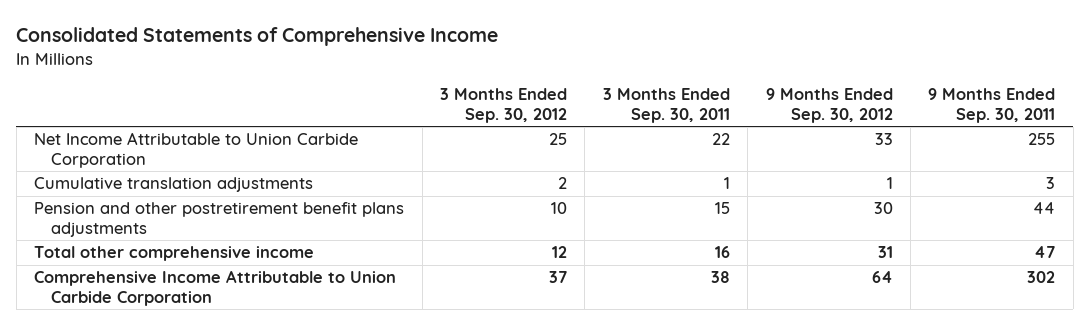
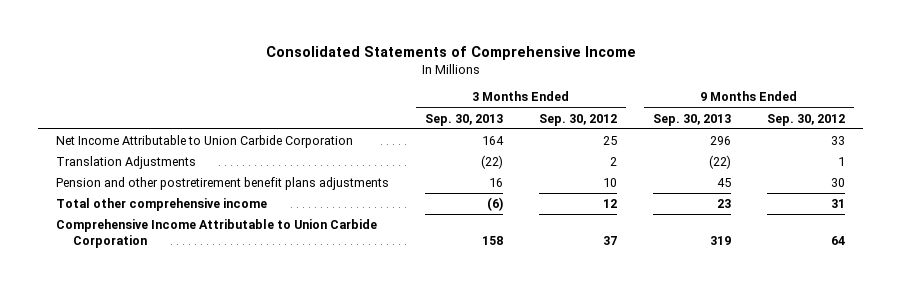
- | 3 Months Ended Sep. 30, 2012 | 3 Months Ended Sep. 30, 2011 | 9 Months Ended Sep. 30, 2012 | 9 Months Ended Sep. 30, 2011
+ | 3 Months Ended Sep. 30, 2013 | 3 Months Ended Sep. 30, 2012 | 9 Months Ended Sep. 30, 2013 | 9 Months Ended Sep. 30, 2012
- Cumulative translation adjustments | 2 | 1 | 1 | 3
+ Translation Adjustments | (22) | 2 | (22) | 1

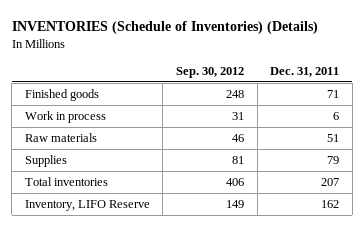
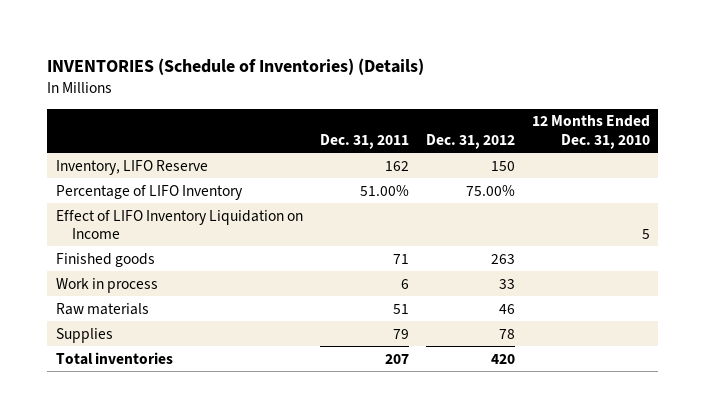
- | Sep. 30, 2012 | Dec. 31, 2011
+ | Dec. 31, 2011 | Dec. 31, 2012 | 12 Months Ended Dec. 31, 2010
moved up: Inventory, LIFO Reserve | 162 | 150 |
+ Percentage of LIFO Inventory | 51.00% | 75.00% |
+ Effect of LIFO Inventory Liquidation on Income | | | 5

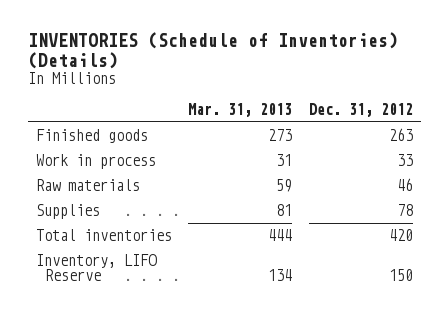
- | Dec. 31, 2011 | Dec. 31, 2012 | 12 Months Ended Dec. 31, 2010
+ | Mar. 31, 2013 | Dec. 31, 2012
- Percentage of LIFO Inventory | 51.00% | 75.00% |
- Effect of LIFO Inventory Liquidation on Income | | | 5
moved down: Inventory, LIFO Reserve | 134 | 150

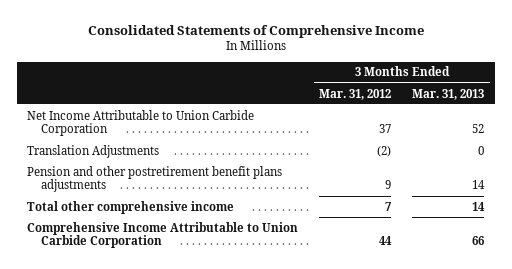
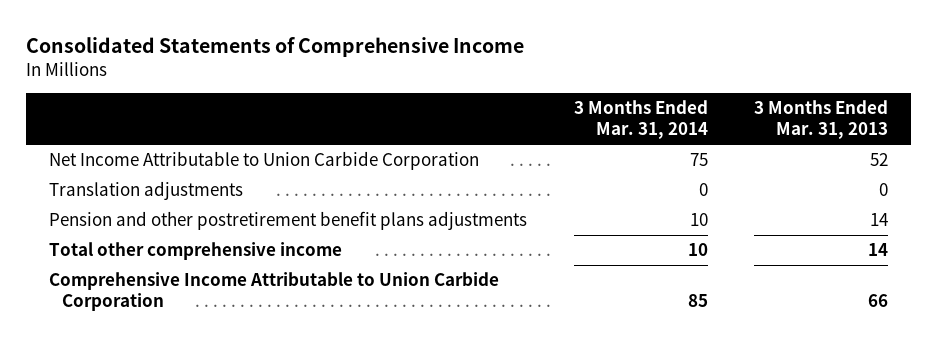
- | 3 Months Ended Mar. 31, 2012 | 3 Months Ended Mar. 31, 2013
+ | 3 Months Ended Mar. 31, 2014 | 3 Months Ended Mar. 31, 2013
- Translation Adjustments | (2) | 0
+ Translation adjustments | 0 | 0

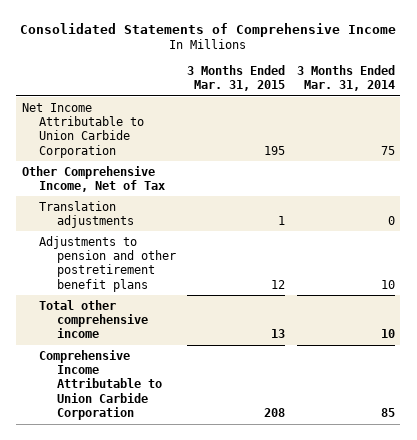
- | 3 Months Ended Mar. 31, 2014 | 3 Months Ended Mar. 31, 2013
+ | 3 Months Ended Mar. 31, 2015 | 3 Months Ended Mar. 31, 2014
+ Other Comprehensive Income, Net of Tax
- Pension and other postretirement benefit plans adjustments | 10 | 14
+ Adjustments to pension and other postretirement benefit plans | 12 | 10

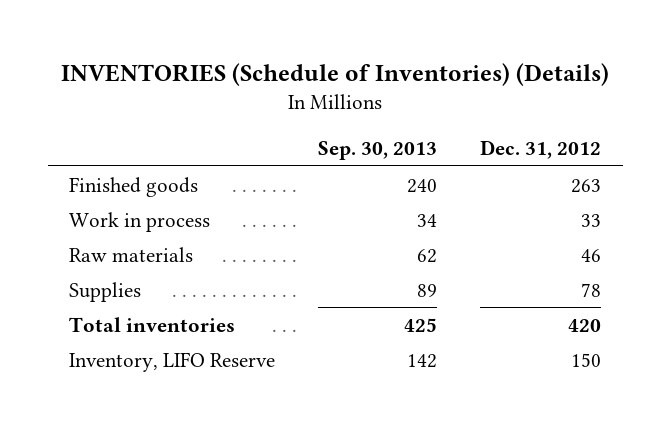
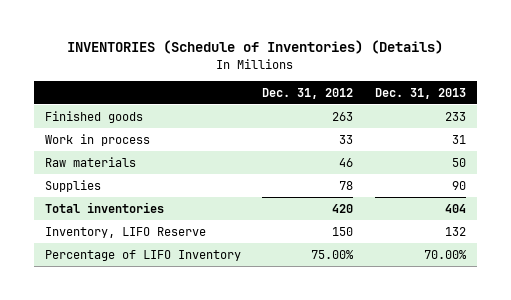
- | Sep. 30, 2013 | Dec. 31, 2012
+ | Dec. 31, 2012 | Dec. 31, 2013
+ Percentage of LIFO Inventory | 75.00% | 70.00%

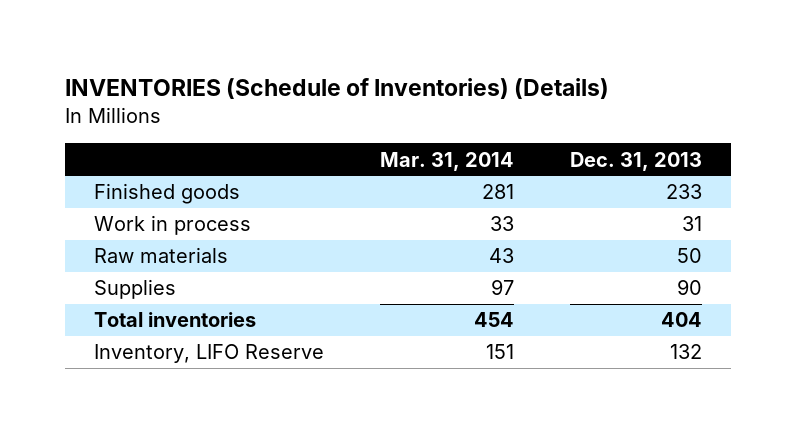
- | Dec. 31, 2012 | Dec. 31, 2013
+ | Mar. 31, 2014 | Dec. 31, 2013
- Percentage of LIFO Inventory | 75.00% | 70.00%

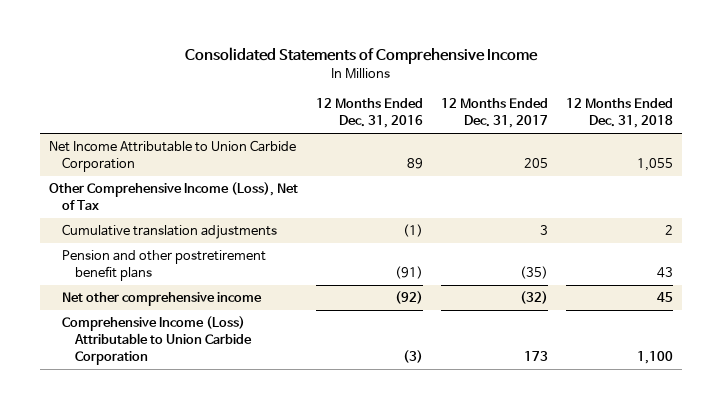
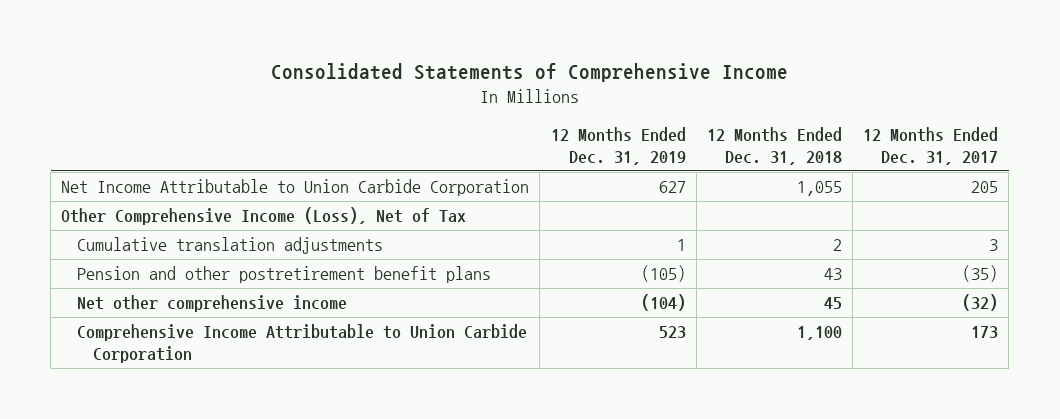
- | 12 Months Ended Dec. 31, 2016 | 12 Months Ended Dec. 31, 2017 | 12 Months Ended Dec. 31, 2018
+ | 12 Months Ended Dec. 31, 2019 | 12 Months Ended Dec. 31, 2018 | 12 Months Ended Dec. 31, 2017
- Comprehensive Income (Loss) Attributable to Union Carbide Corporation | (3) | 173 | 1,100
+ Comprehensive Income Attributable to Union Carbide Corporation | 523 | 1,100 | 173

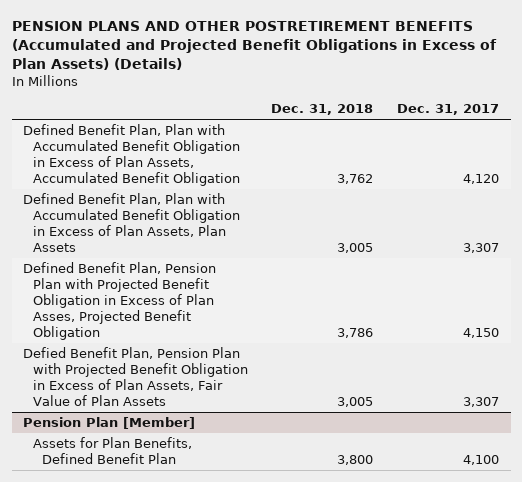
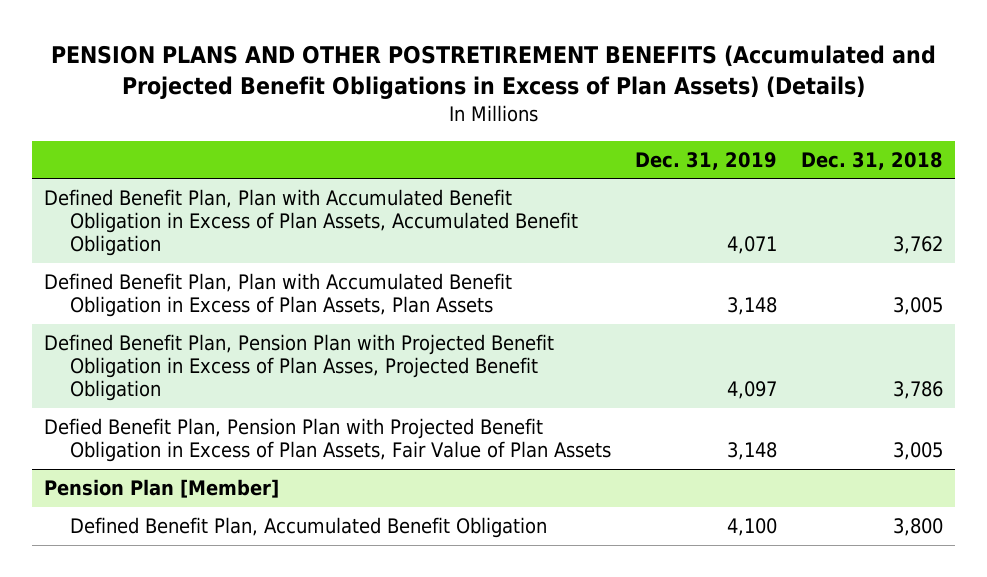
- | Dec. 31, 2018 | Dec. 31, 2017
+ | Dec. 31, 2019 | Dec. 31, 2018
@ Pension Plan [Member]
- Assets for Plan Benefits, Defined Benefit Plan | 3,800 | 4,100
+ Defined Benefit Plan, Accumulated Benefit Obligation | 4,100 | 3,800

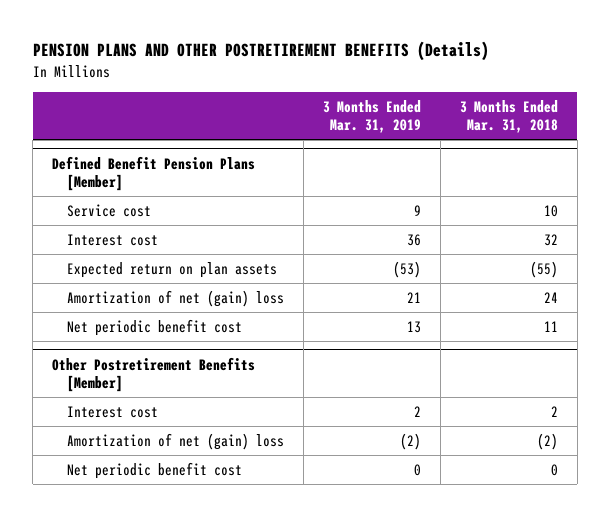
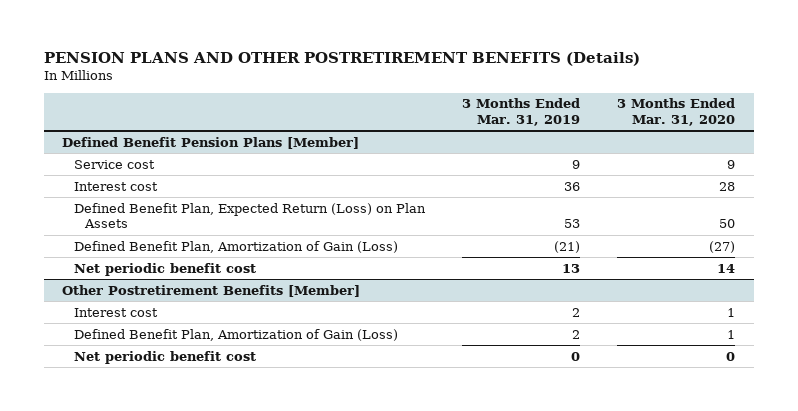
- | 3 Months Ended Mar. 31, 2019 | 3 Months Ended Mar. 31, 2018
+ | 3 Months Ended Mar. 31, 2019 | 3 Months Ended Mar. 31, 2020
@ Defined Benefit Pension Plans [Member]
- Expected return on plan assets | (53) | (55)
- Amortization of net (gain) loss | 21 | 24
+ Defined Benefit Plan, Expected Return (Loss) on Plan Assets | 53 | 50
+ Defined Benefit Plan, Amortization of Gain (Loss) | (21) | (27)
@ Other Postretirement Benefits [Member]
- Amortization of net (gain) loss | (2) | (2)
+ Defined Benefit Plan, Amortization of Gain (Loss) | 2 | 1

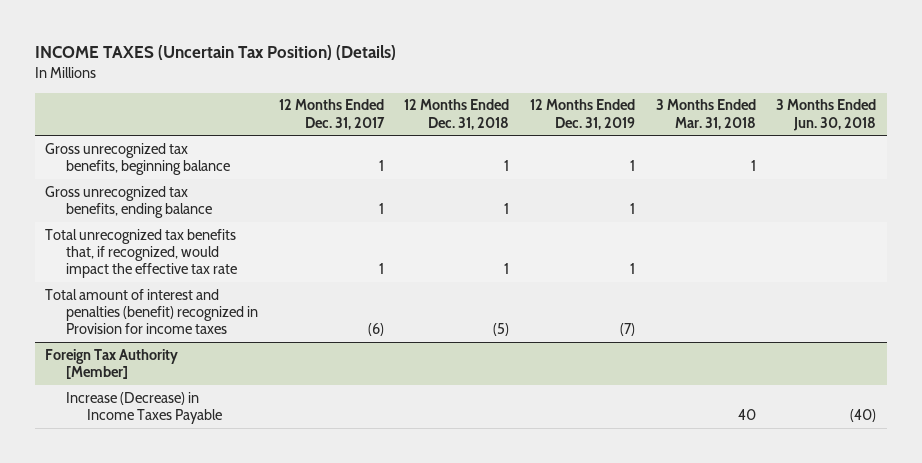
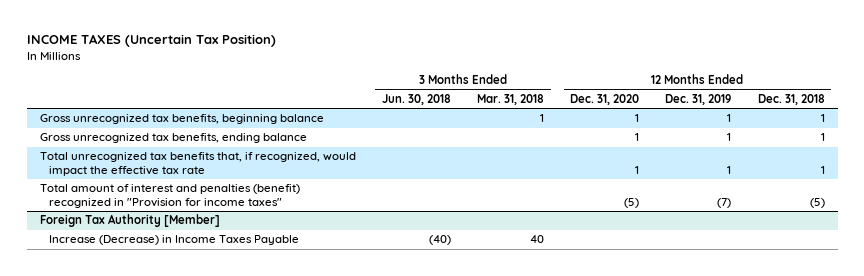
- INCOME TAXES (Uncertain Tax Position) (Details)
+ INCOME TAXES (Uncertain Tax Position)
- | 12 Months Ended Dec. 31, 2017 | 12 Months Ended Dec. 31, 2018 | 12 Months Ended Dec. 31, 2019 | 3 Months Ended Mar. 31, 2018 | 3 Months Ended Jun. 30, 2018
+ | 3 Months Ended Jun. 30, 2018 | 3 Months Ended Mar. 31, 2018 | 12 Months Ended Dec. 31, 2020 | 12 Months Ended Dec. 31, 2019 | 12 Months Ended Dec. 31, 2018
- Total amount of interest and penalties (benefit) recognized in Provision for income taxes | (6) | (5) | (7) | |
+ Total amount of interest and penalties (benefit) recognized in "Provision for income taxes" | | | (5) | (7) | (5)

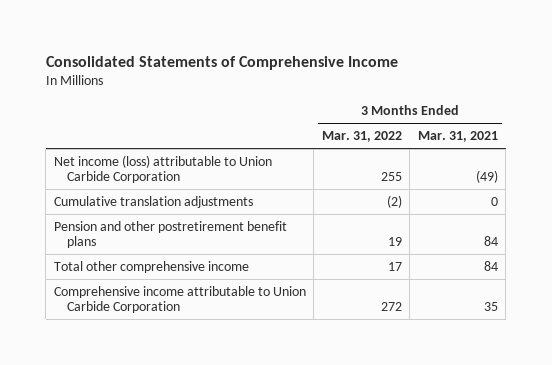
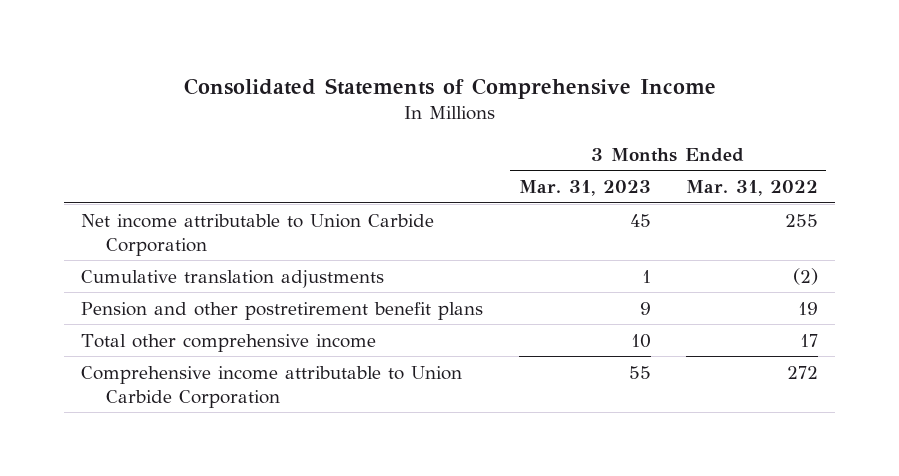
- | 3 Months Ended Mar. 31, 2022 | 3 Months Ended Mar. 31, 2021
+ | 3 Months Ended Mar. 31, 2023 | 3 Months Ended Mar. 31, 2022
- Net income (loss) attributable to Union Carbide Corporation | 255 | (49)
+ Net income attributable to Union Carbide Corporation | 45 | 255

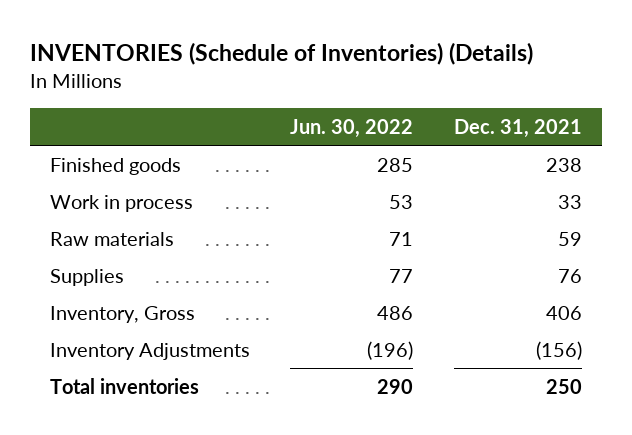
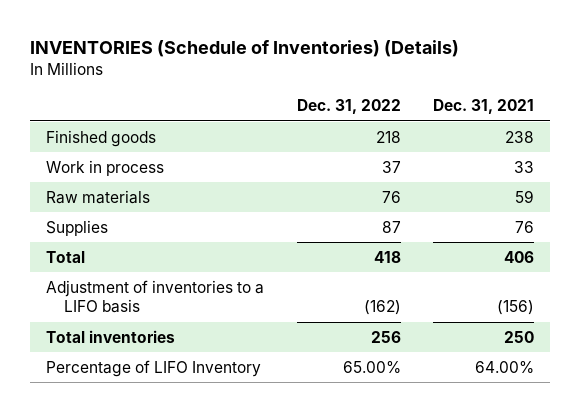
- | Jun. 30, 2022 | Dec. 31, 2021
+ | Dec. 31, 2022 | Dec. 31, 2021
- Inventory, Gross | 486 | 406
- Inventory Adjustments | (196) | (156)
+ Total | 418 | 406
+ Adjustment of inventories to a LIFO basis | (162) | (156)
+ Percentage of LIFO Inventory | 65.00% | 64.00%

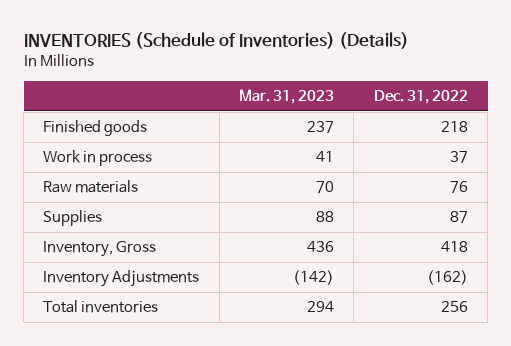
- | Dec. 31, 2022 | Dec. 31, 2021
+ | Mar. 31, 2023 | Dec. 31, 2022
- Total | 418 | 406
- Adjustment of inventories to a LIFO basis | (162) | (156)
+ Inventory, Gross | 436 | 418
+ Inventory Adjustments | (142) | (162)
- Percentage of LIFO Inventory | 65.00% | 64.00%

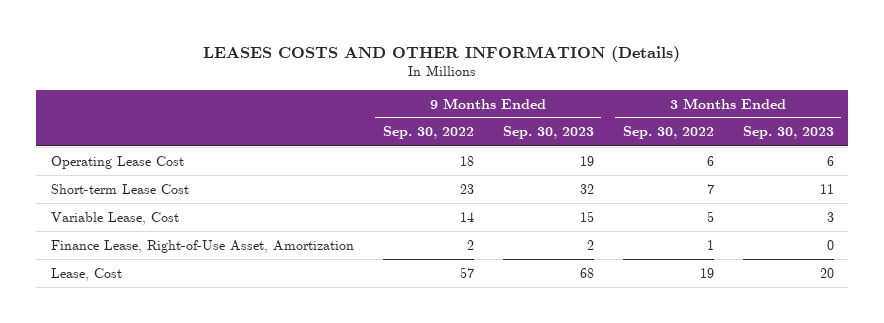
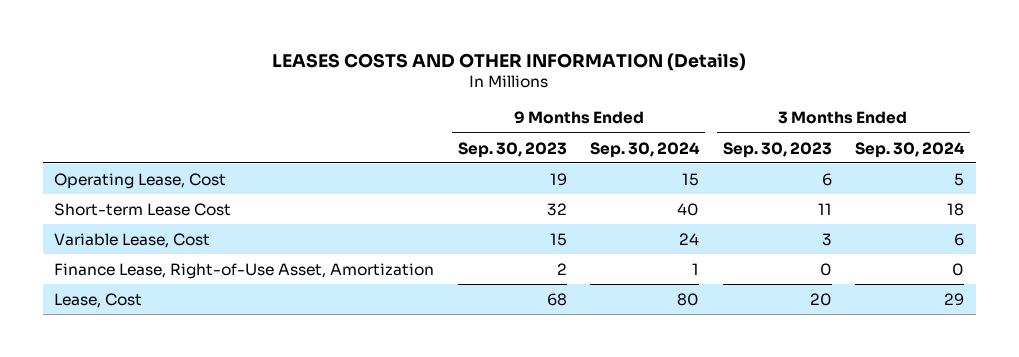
- | 9 Months Ended Sep. 30, 2022 | 9 Months Ended Sep. 30, 2023 | 3 Months Ended Sep. 30, 2022 | 3 Months Ended Sep. 30, 2023
+ | 9 Months Ended Sep. 30, 2023 | 9 Months Ended Sep. 30, 2024 | 3 Months Ended Sep. 30, 2023 | 3 Months Ended Sep. 30, 2024
- Operating Lease Cost | 18 | 19 | 6 | 6
+ Operating Lease, Cost | 19 | 15 | 6 | 5

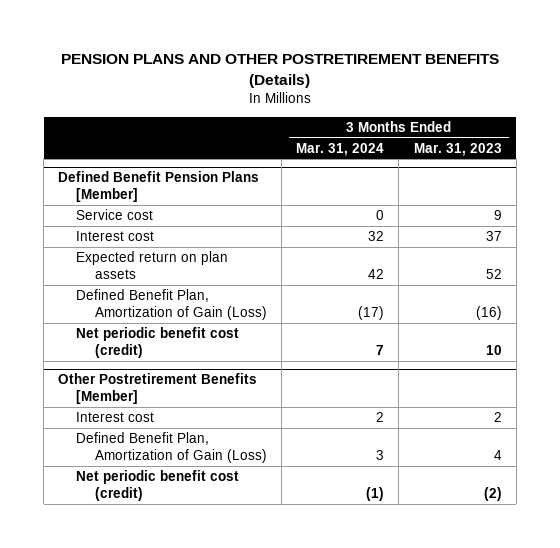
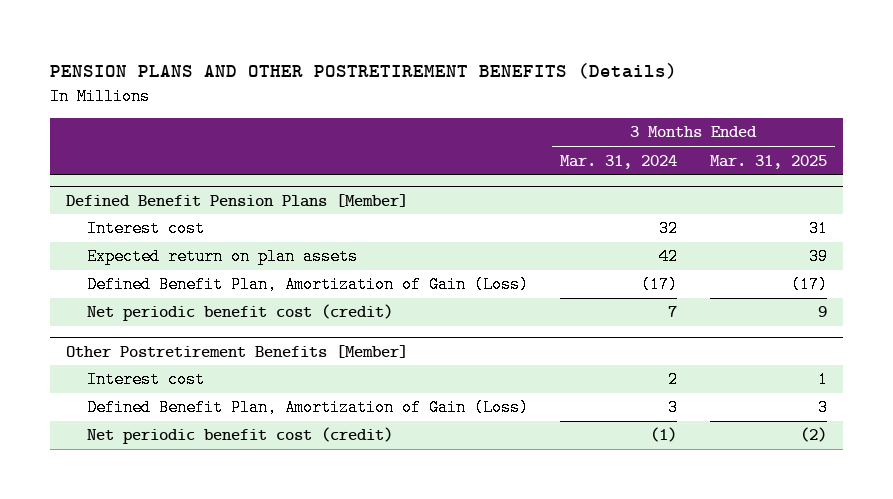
- | 3 Months Ended Mar. 31, 2024 | 3 Months Ended Mar. 31, 2023
+ | 3 Months Ended Mar. 31, 2024 | 3 Months Ended Mar. 31, 2025
@ Defined Benefit Pension Plans [Member]
- Service cost | 0 | 9

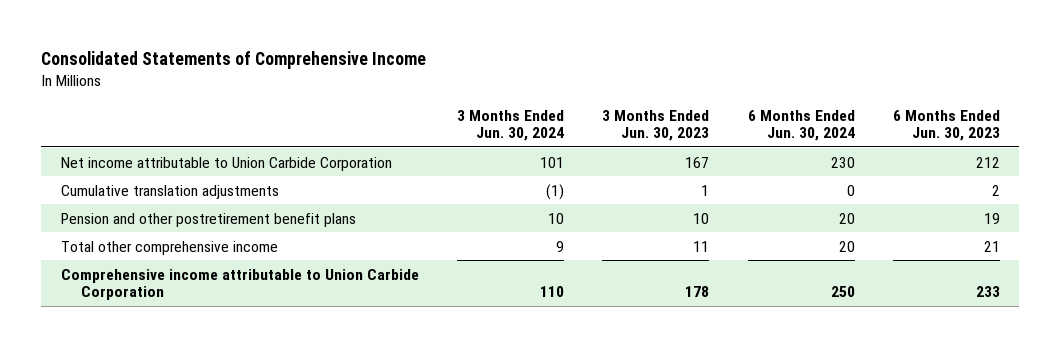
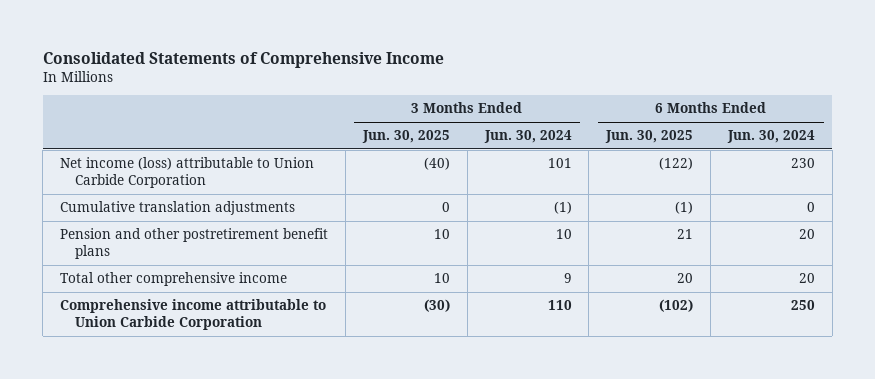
- | 3 Months Ended Jun. 30, 2024 | 3 Months Ended Jun. 30, 2023 | 6 Months Ended Jun. 30, 2024 | 6 Months Ended Jun. 30, 2023
+ | 3 Months Ended Jun. 30, 2025 | 3 Months Ended Jun. 30, 2024 | 6 Months Ended Jun. 30, 2025 | 6 Months Ended Jun. 30, 2024
- Net income attributable to Union Carbide Corporation | 101 | 167 | 230 | 212
+ Net income (loss) attributable to Union Carbide Corporation | (40) | 101 | (122) | 230

